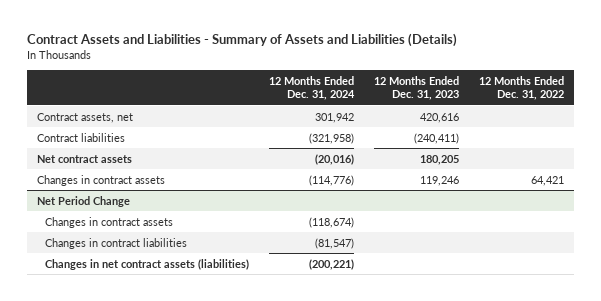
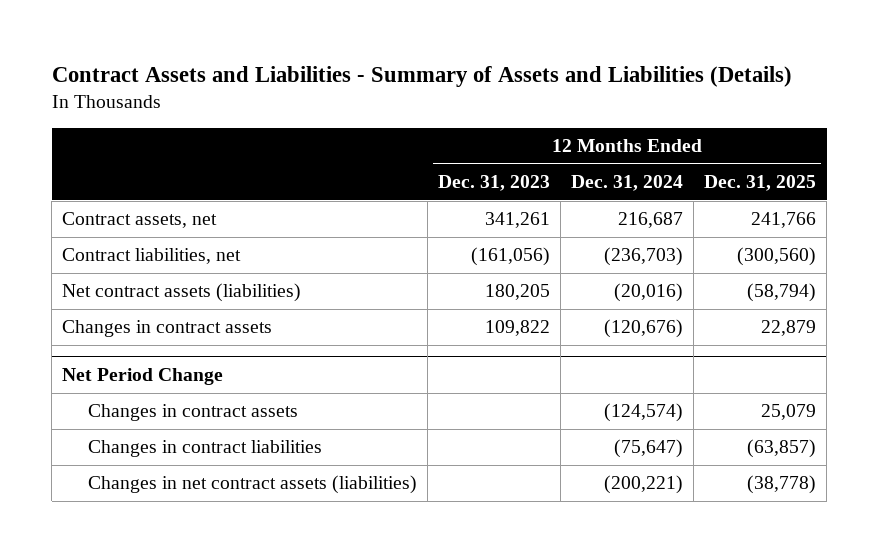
- | 12 Months Ended Dec. 31, 2024 | 12 Months Ended Dec. 31, 2023 | 12 Months Ended Dec. 31, 2022
+ | 12 Months Ended Dec. 31, 2023 | 12 Months Ended Dec. 31, 2024 | 12 Months Ended Dec. 31, 2025
- Contract assets, net | 301,942 | 420,616 |
- Contract liabilities | (321,958) | (240,411) |
- Net contract assets | (20,016) | 180,205 |
- Changes in contract assets | (114,776) | 119,246 | 64,421
+ Contract assets, net | 341,261 | 216,687 | 241,766
+ Contract liabilities, net | (161,056) | (236,703) | (300,560)
+ Net contract assets (liabilities) | 180,205 | (20,016) | (58,794)
+ Changes in contract assets | 109,822 | (120,676) | 22,879
@ Net Period Change
- Changes in contract assets | (118,674) | |
- Changes in contract liabilities | (81,547) | |
+ Changes in contract assets | | (124,574) | 25,079
+ Changes in contract liabilities | | (75,647) | (63,857)

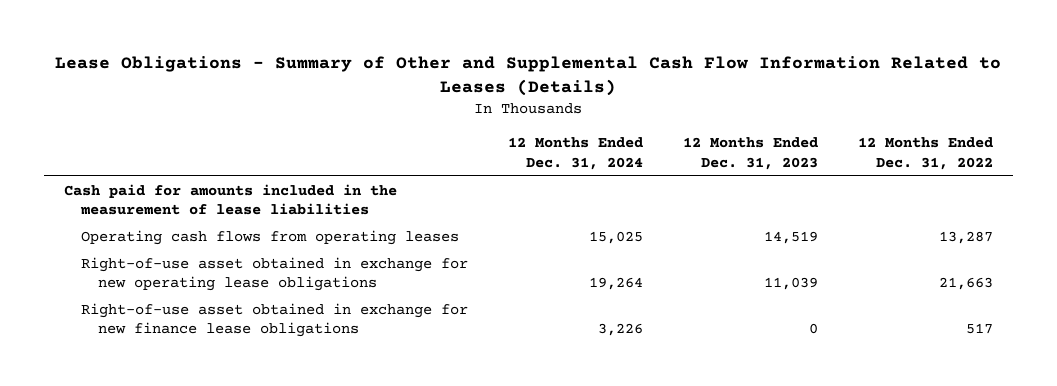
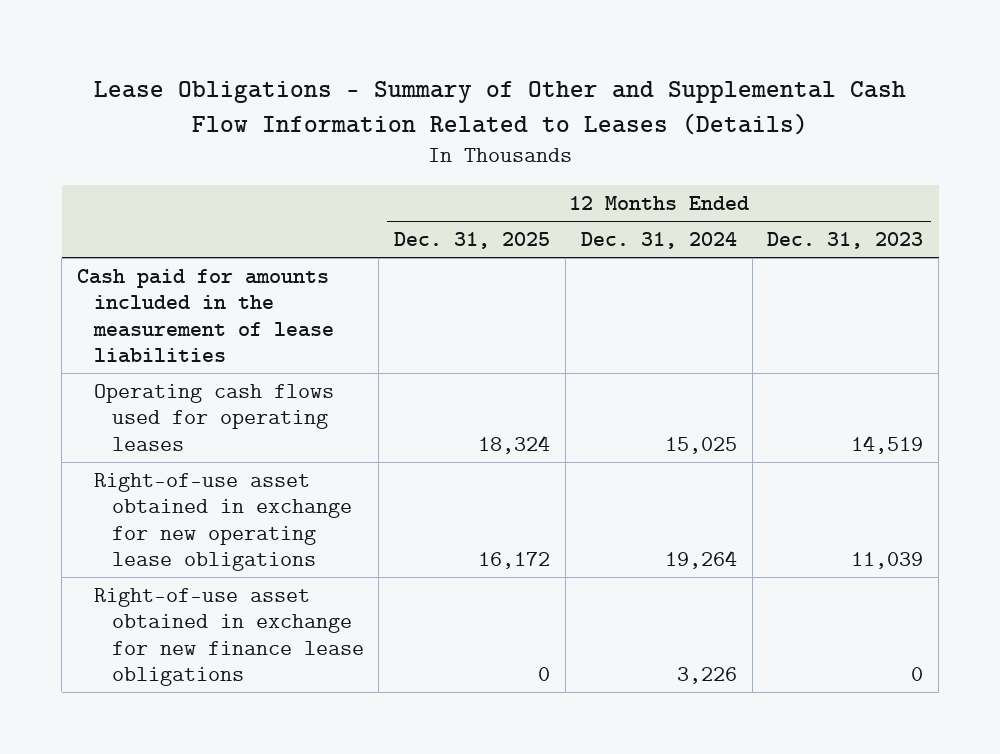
- | 12 Months Ended Dec. 31, 2024 | 12 Months Ended Dec. 31, 2023 | 12 Months Ended Dec. 31, 2022
+ | 12 Months Ended Dec. 31, 2025 | 12 Months Ended Dec. 31, 2024 | 12 Months Ended Dec. 31, 2023
- Operating cash flows from operating leases | 15,025 | 14,519 | 13,287
+ Operating cash flows used for operating leases | 18,324 | 15,025 | 14,519

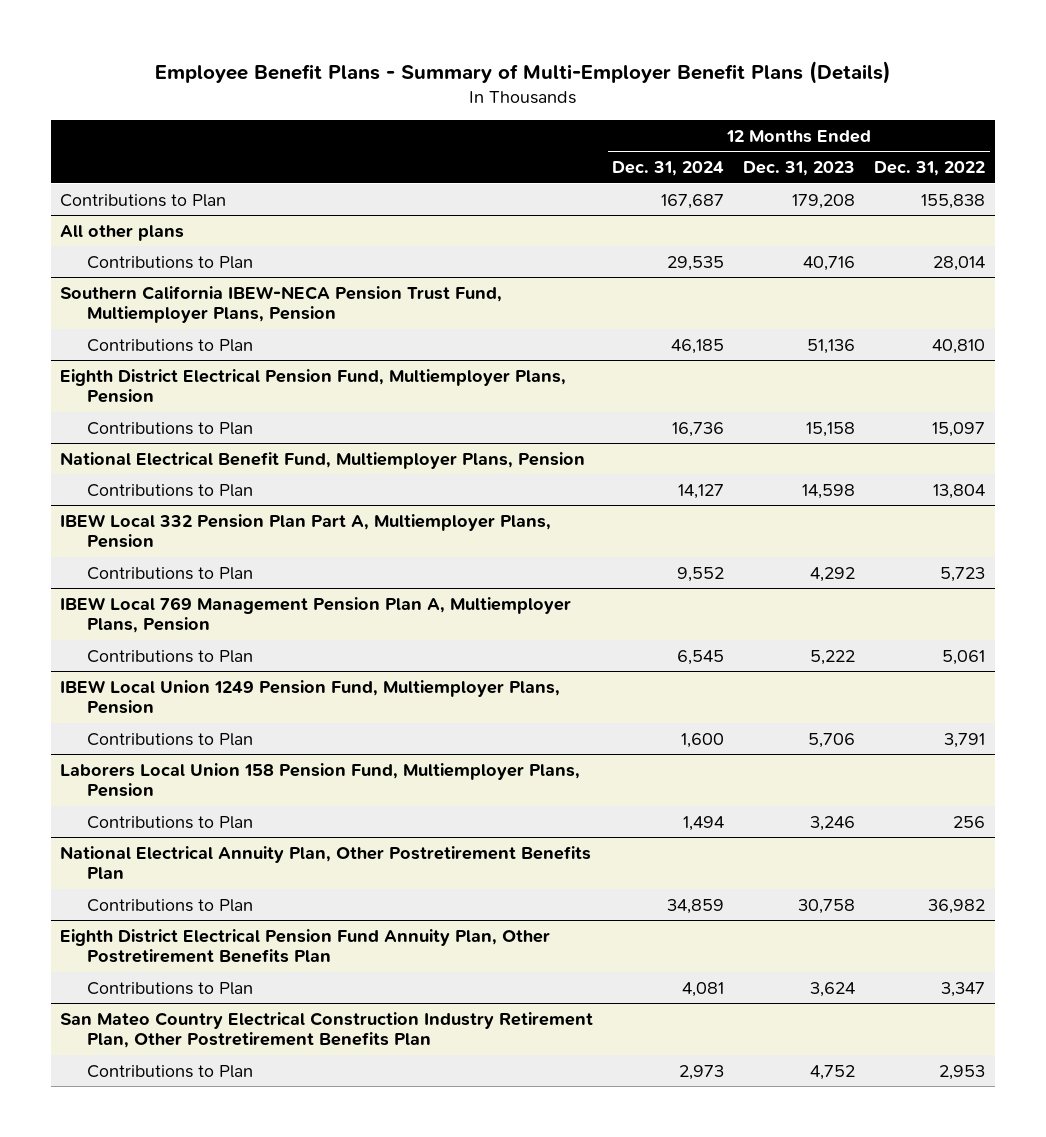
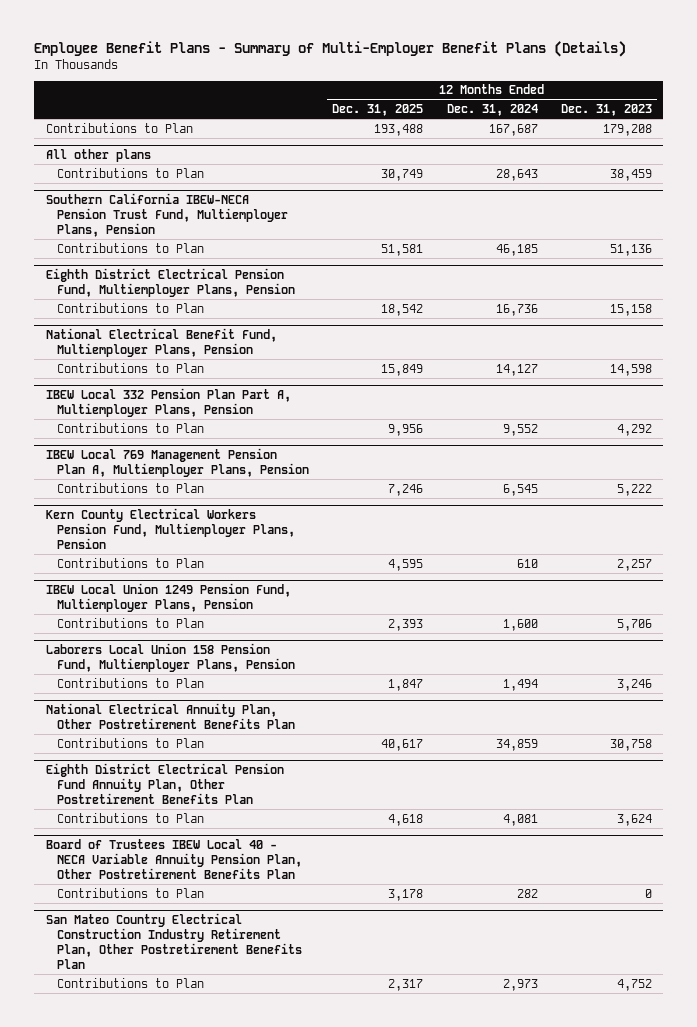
- | 12 Months Ended Dec. 31, 2024 | 12 Months Ended Dec. 31, 2023 | 12 Months Ended Dec. 31, 2022
+ | 12 Months Ended Dec. 31, 2025 | 12 Months Ended Dec. 31, 2024 | 12 Months Ended Dec. 31, 2023
@ All other plans
- Contributions to Plan | 29,535 | 40,716 | 28,014
+ Contributions to Plan | 30,749 | 28,643 | 38,459
+ Kern County Electrical Workers Pension Fund, Multiemployer Plans, Pension
+ Contributions to Plan | 4,595 | 610 | 2,257
+ Board of Trustees IBEW Local 40 - NECA Variable Annuity Pension Plan, Other Postretirement Benefits Plan
+ Contributions to Plan | 3,178 | 282 | 0

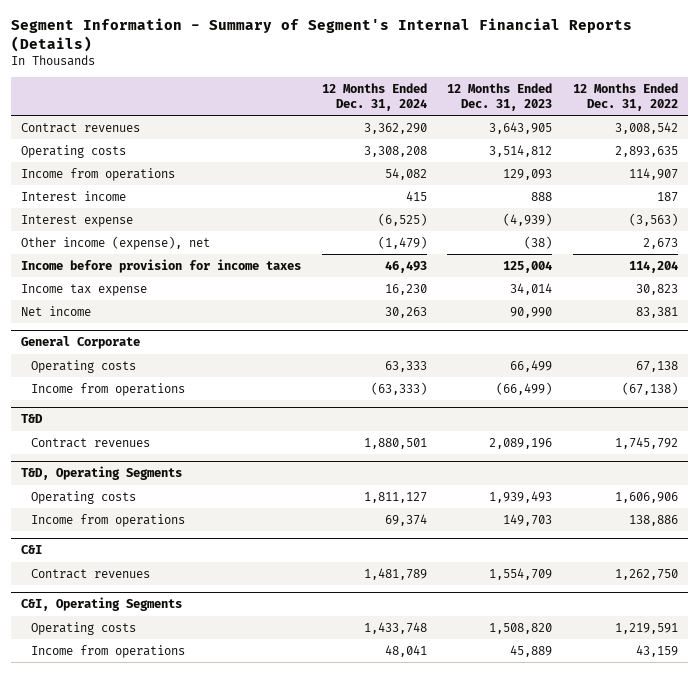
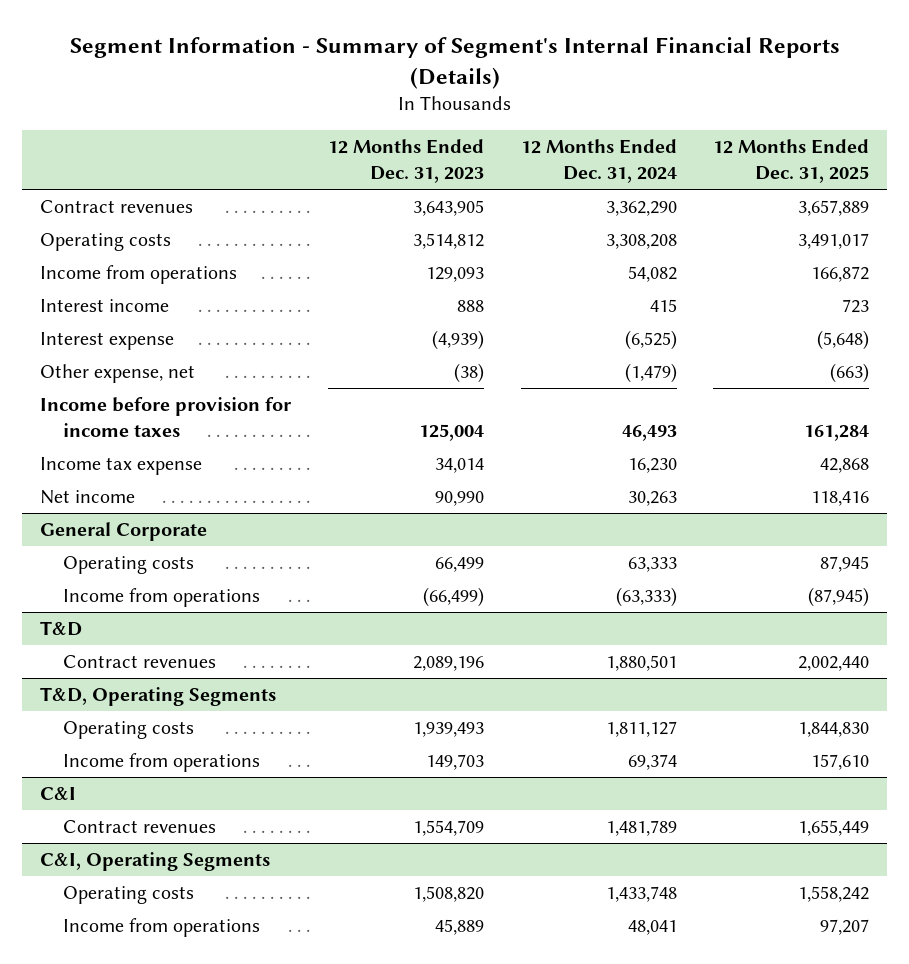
- | 12 Months Ended Dec. 31, 2024 | 12 Months Ended Dec. 31, 2023 | 12 Months Ended Dec. 31, 2022
+ | 12 Months Ended Dec. 31, 2023 | 12 Months Ended Dec. 31, 2024 | 12 Months Ended Dec. 31, 2025
- Other income (expense), net | (1,479) | (38) | 2,673
+ Other expense, net | (38) | (1,479) | (663)

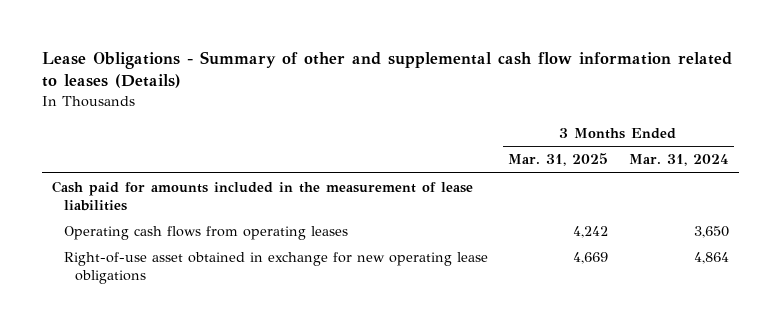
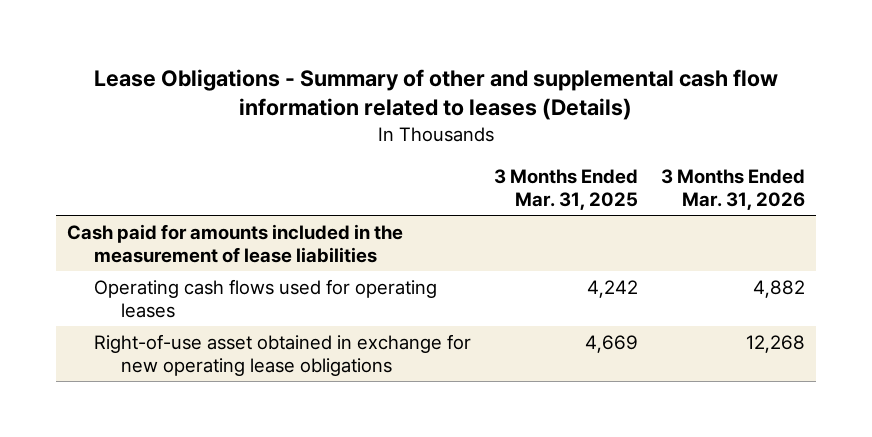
- | 3 Months Ended Mar. 31, 2025 | 3 Months Ended Mar. 31, 2024
+ | 3 Months Ended Mar. 31, 2025 | 3 Months Ended Mar. 31, 2026
- Operating cash flows from operating leases | 4,242 | 3,650
+ Operating cash flows used for operating leases | 4,242 | 4,882

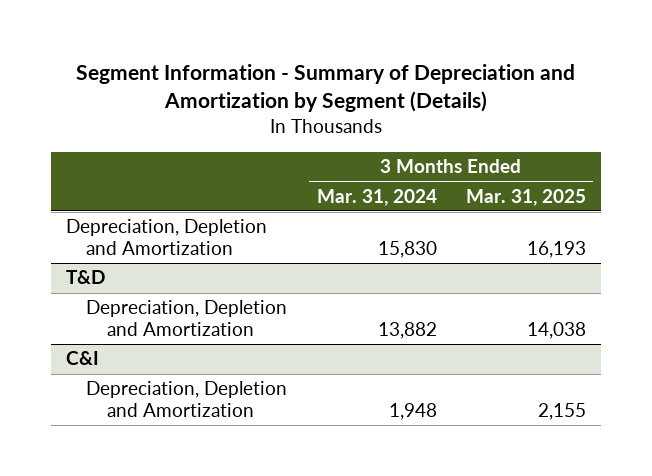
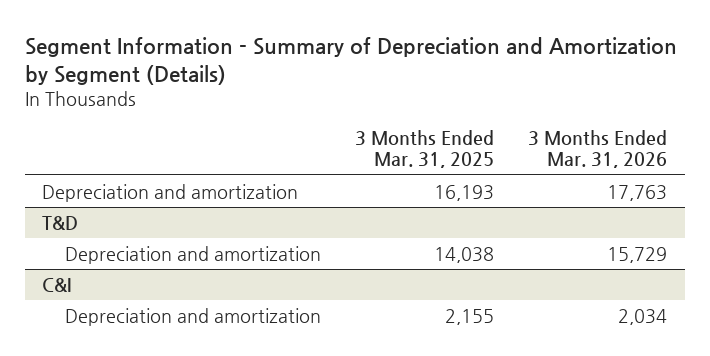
- | 3 Months Ended Mar. 31, 2024 | 3 Months Ended Mar. 31, 2025
+ | 3 Months Ended Mar. 31, 2025 | 3 Months Ended Mar. 31, 2026
- Depreciation, Depletion and Amortization | 15,830 | 16,193
+ Depreciation and amortization | 16,193 | 17,763
@ T&D
- Depreciation, Depletion and Amortization | 13,882 | 14,038
+ Depreciation and amortization | 14,038 | 15,729
@ C&I
- Depreciation, Depletion and Amortization | 1,948 | 2,155
+ Depreciation and amortization | 2,155 | 2,034

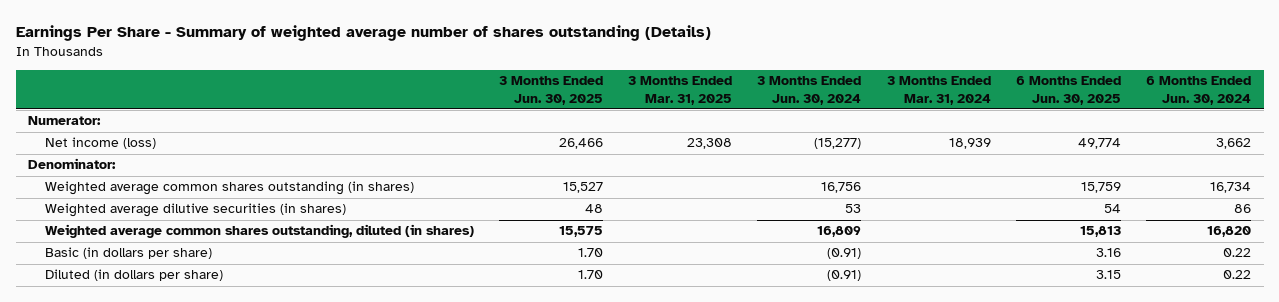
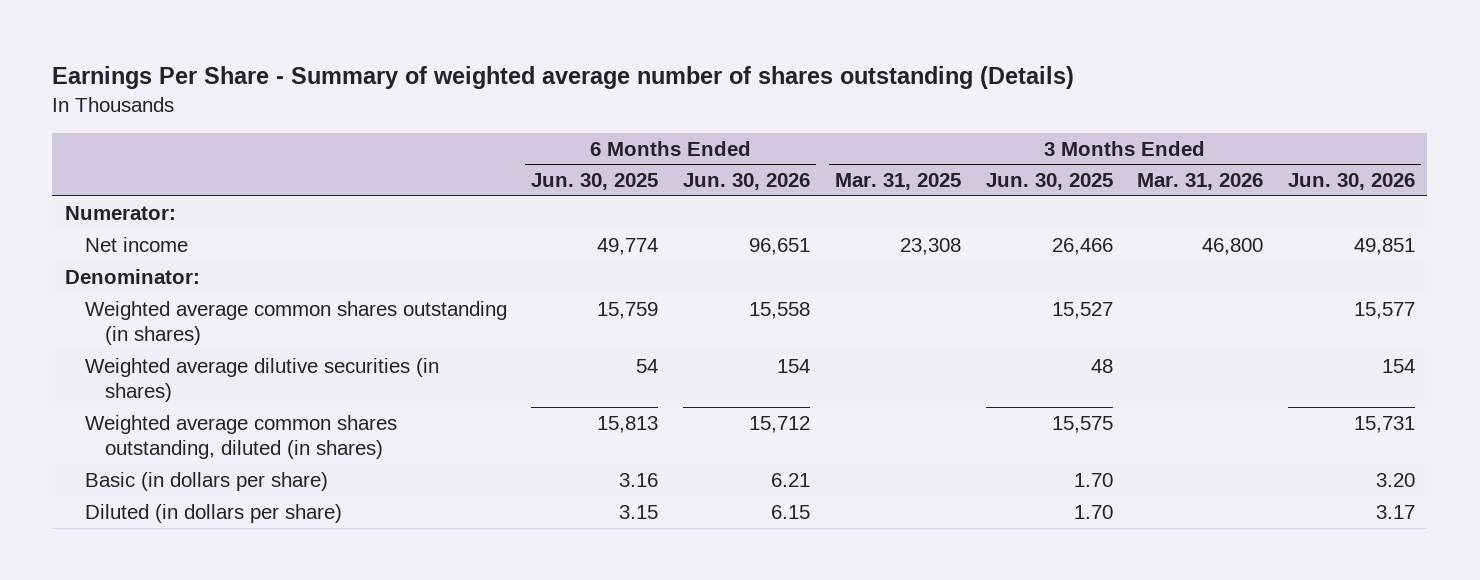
- | 3 Months Ended Jun. 30, 2025 | 3 Months Ended Mar. 31, 2025 | 3 Months Ended Jun. 30, 2024 | 3 Months Ended Mar. 31, 2024 | 6 Months Ended Jun. 30, 2025 | 6 Months Ended Jun. 30, 2024
+ | 6 Months Ended Jun. 30, 2025 | 6 Months Ended Jun. 30, 2026 | 3 Months Ended Mar. 31, 2025 | 3 Months Ended Jun. 30, 2025 | 3 Months Ended Mar. 31, 2026 | 3 Months Ended Jun. 30, 2026
- Net income (loss) | 26,466 | 23,308 | (15,277) | 18,939 | 49,774 | 3,662
+ Net income | 49,774 | 96,651 | 23,308 | 26,466 | 46,800 | 49,851

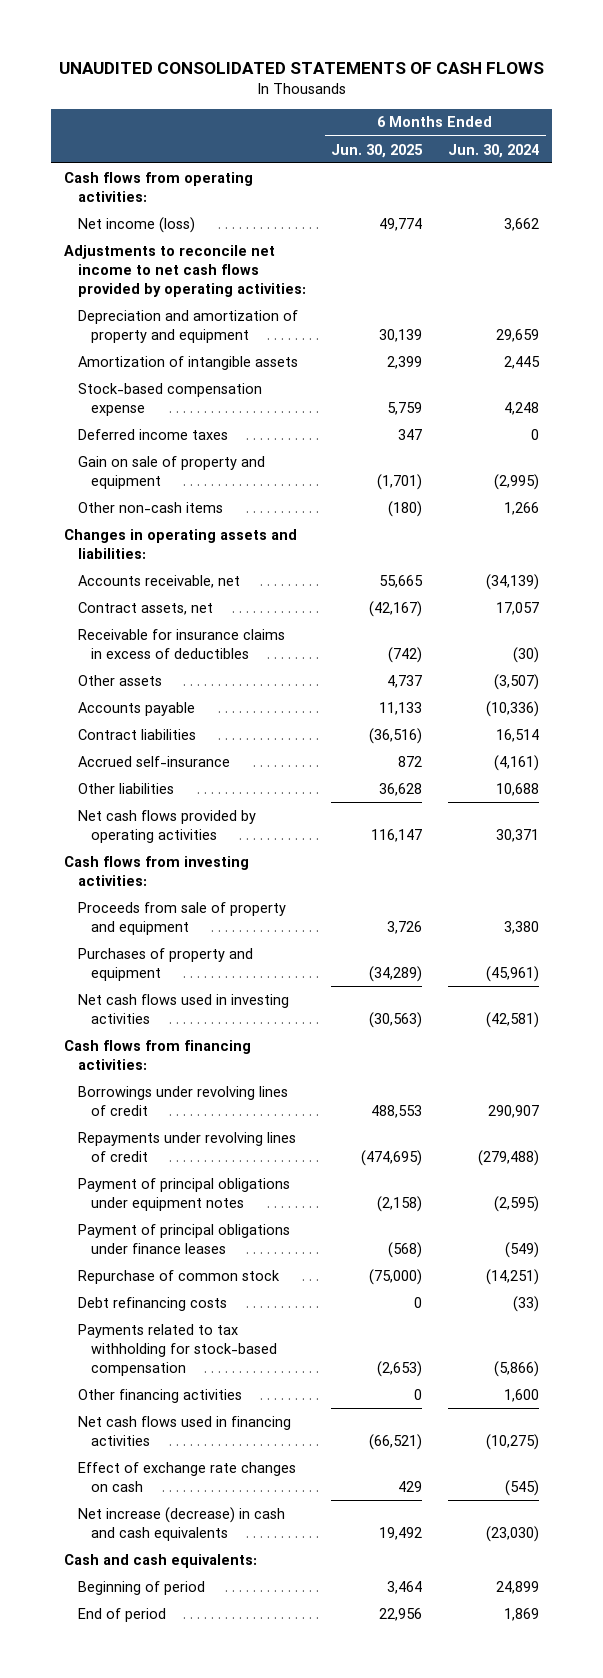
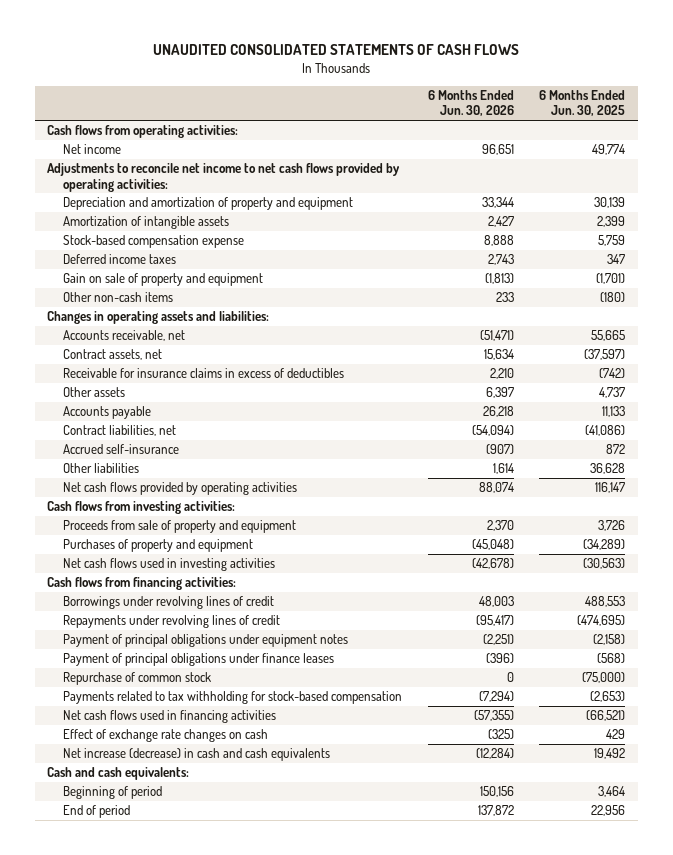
- | 6 Months Ended Jun. 30, 2025 | 6 Months Ended Jun. 30, 2024
+ | 6 Months Ended Jun. 30, 2026 | 6 Months Ended Jun. 30, 2025
- Net income (loss) | 49,774 | 3,662
+ Net income | 96,651 | 49,774
- Contract assets, net | (42,167) | 17,057
+ Contract assets, net | 15,634 | (37,597)
- Contract liabilities | (36,516) | 16,514
+ Contract liabilities, net | (54,094) | (41,086)
- Debt refinancing costs | 0 | (33)
- Other financing activities | 0 | 1,600

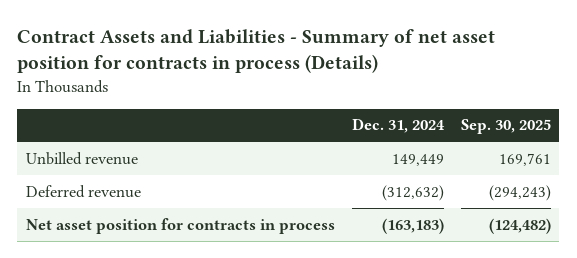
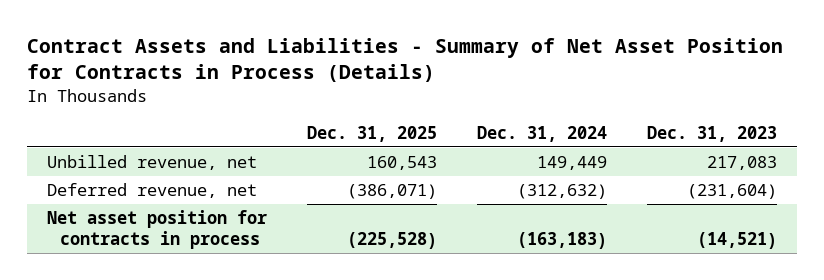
- Contract Assets and Liabilities - Summary of net asset position for contracts in process (Details)
+ Contract Assets and Liabilities - Summary of Net Asset Position for Contracts in Process (Details)
- | Dec. 31, 2024 | Sep. 30, 2025
+ | Dec. 31, 2025 | Dec. 31, 2024 | Dec. 31, 2023
- Unbilled revenue | 149,449 | 169,761
- Deferred revenue | (312,632) | (294,243)
+ Unbilled revenue, net | 160,543 | 149,449 | 217,083
+ Deferred revenue, net | (386,071) | (312,632) | (231,604)

